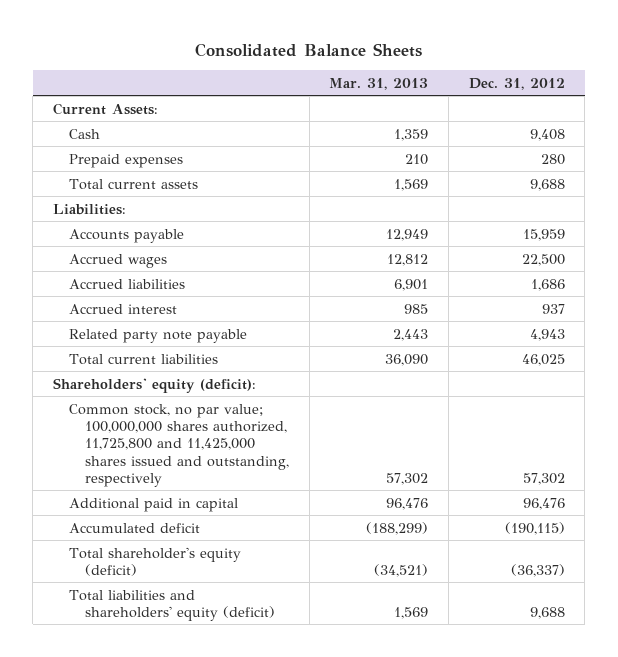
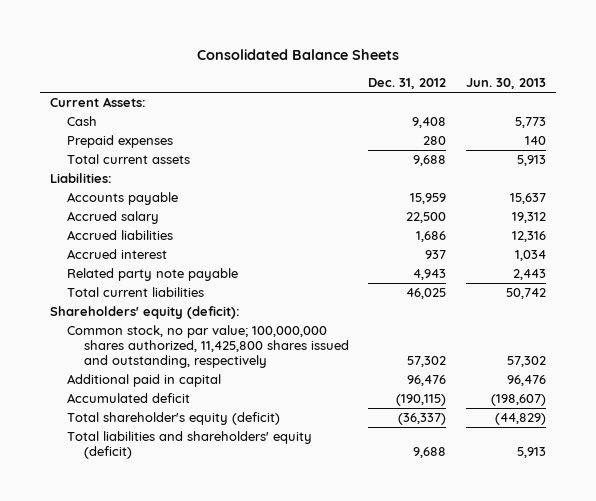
- | Mar. 31, 2013 | Dec. 31, 2012
+ | Dec. 31, 2012 | Jun. 30, 2013
- Accrued wages | 12,812 | 22,500
+ Accrued salary | 22,500 | 19,312
- Common stock, no par value; 100,000,000 shares authorized, 11,725,800 and 11,425,000 shares issued and outstanding, respectively | 57,302 | 57,302
+ Common stock, no par value; 100,000,000 shares authorized, 11,425,800 shares issued and outstanding, respectively | 57,302 | 57,302

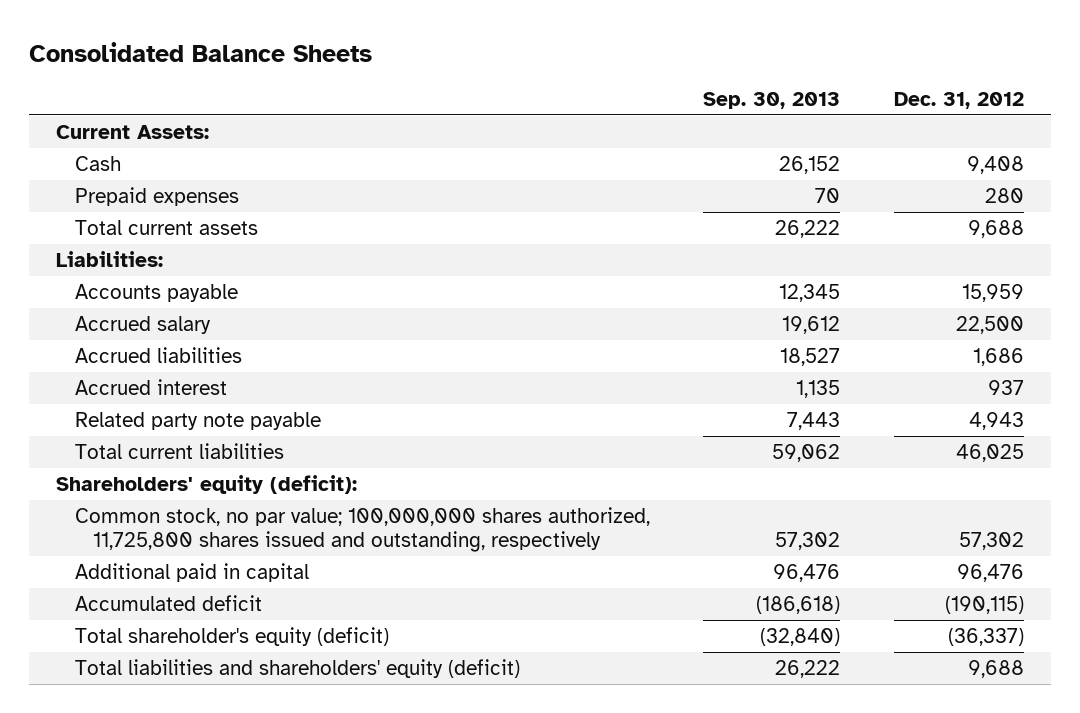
- | Dec. 31, 2012 | Jun. 30, 2013
+ | Sep. 30, 2013 | Dec. 31, 2012
- Common stock, no par value; 100,000,000 shares authorized, 11,425,800 shares issued and outstanding, respectively | 57,302 | 57,302
+ Common stock, no par value; 100,000,000 shares authorized, 11,725,800 shares issued and outstanding, respectively | 57,302 | 57,302

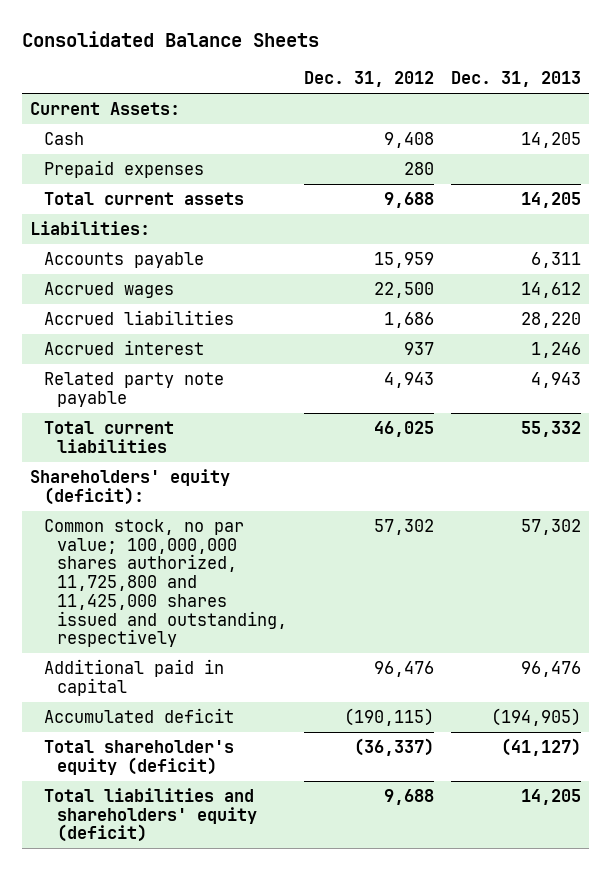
- | Sep. 30, 2013 | Dec. 31, 2012
+ | Dec. 31, 2012 | Dec. 31, 2013
- Accrued salary | 19,612 | 22,500
+ Accrued wages | 22,500 | 14,612
- Common stock, no par value; 100,000,000 shares authorized, 11,725,800 shares issued and outstanding, respectively | 57,302 | 57,302
+ Common stock, no par value; 100,000,000 shares authorized, 11,725,800 and 11,425,000 shares issued and outstanding, respectively | 57,302 | 57,302

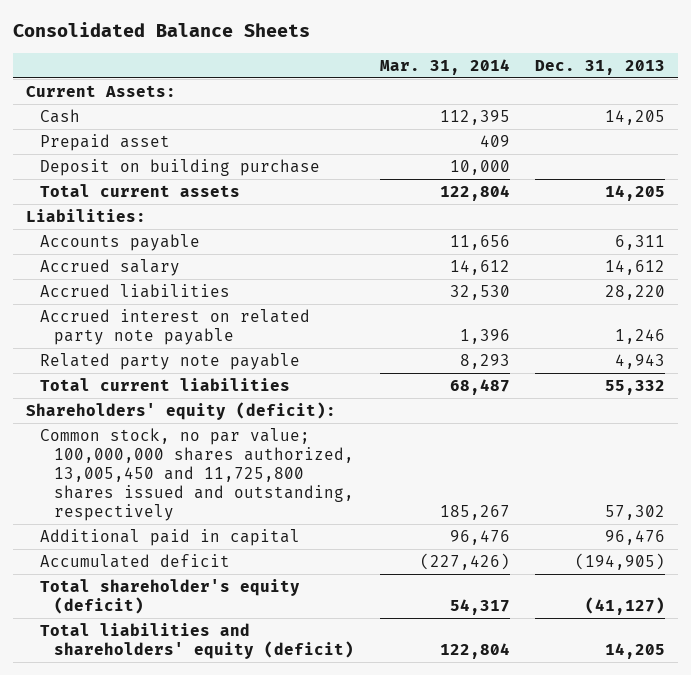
- | Dec. 31, 2012 | Dec. 31, 2013
+ | Mar. 31, 2014 | Dec. 31, 2013
- Prepaid expenses | 280 |
+ Prepaid asset | 409 |
+ Deposit on building purchase | 10,000 |
- Accrued wages | 22,500 | 14,612
+ Accrued salary | 14,612 | 14,612
- Accrued interest | 937 | 1,246
+ Accrued interest on related party note payable | 1,396 | 1,246
- Common stock, no par value; 100,000,000 shares authorized, 11,725,800 and 11,425,000 shares issued and outstanding, respectively | 57,302 | 57,302
+ Common stock, no par value; 100,000,000 shares authorized, 13,005,450 and 11,725,800 shares issued and outstanding, respectively | 185,267 | 57,302

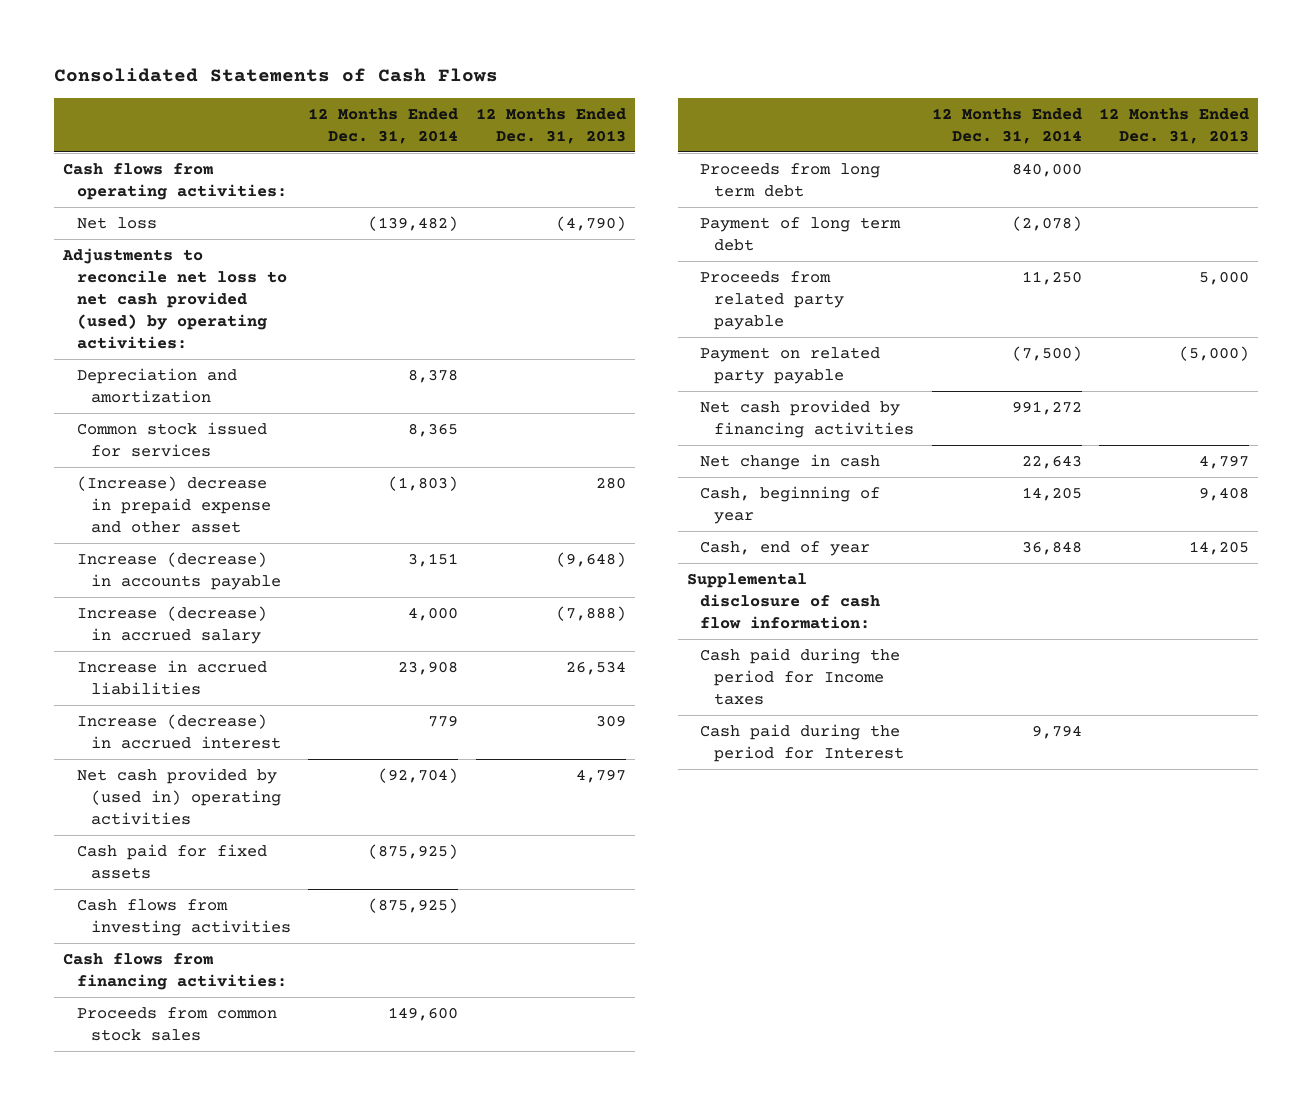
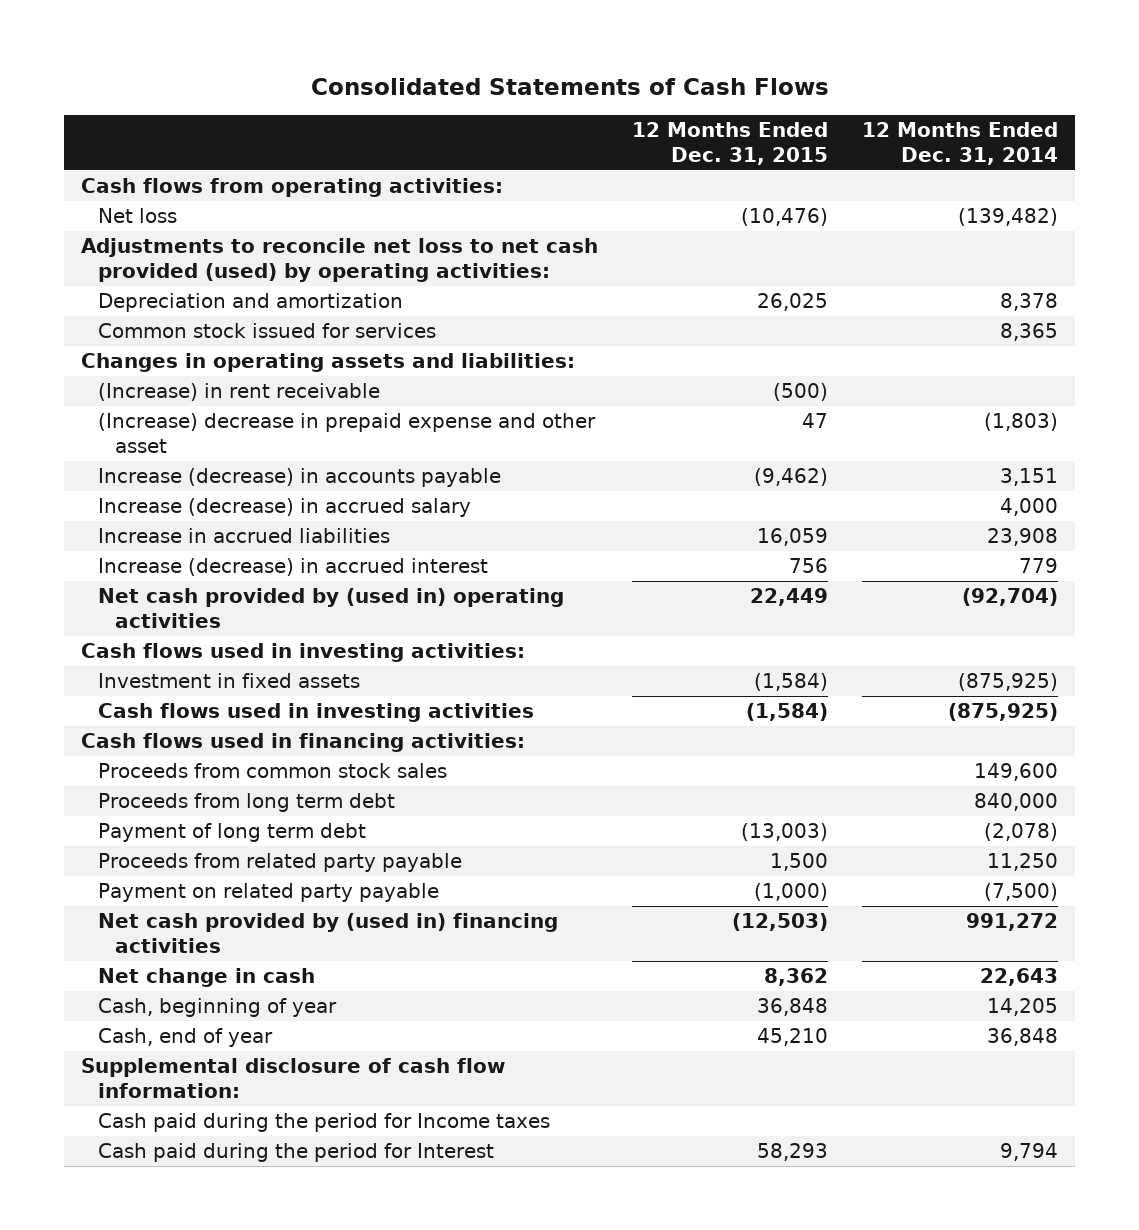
- | 12 Months Ended Dec. 31, 2014 | 12 Months Ended Dec. 31, 2013
+ | 12 Months Ended Dec. 31, 2015 | 12 Months Ended Dec. 31, 2014
+ Changes in operating assets and liabilities:
+ (Increase) in rent receivable | (500) |
- Cash paid for fixed assets | (875,925) |
- Cash flows from investing activities | (875,925) |
- Cash flows from financing activities:
+ Cash flows used in investing activities:
+ Investment in fixed assets | (1,584) | (875,925)
+ Cash flows used in investing activities | (1,584) | (875,925)
+ Cash flows used in financing activities:
- Net cash provided by financing activities | 991,272 |
+ Net cash provided by (used in) financing activities | (12,503) | 991,272

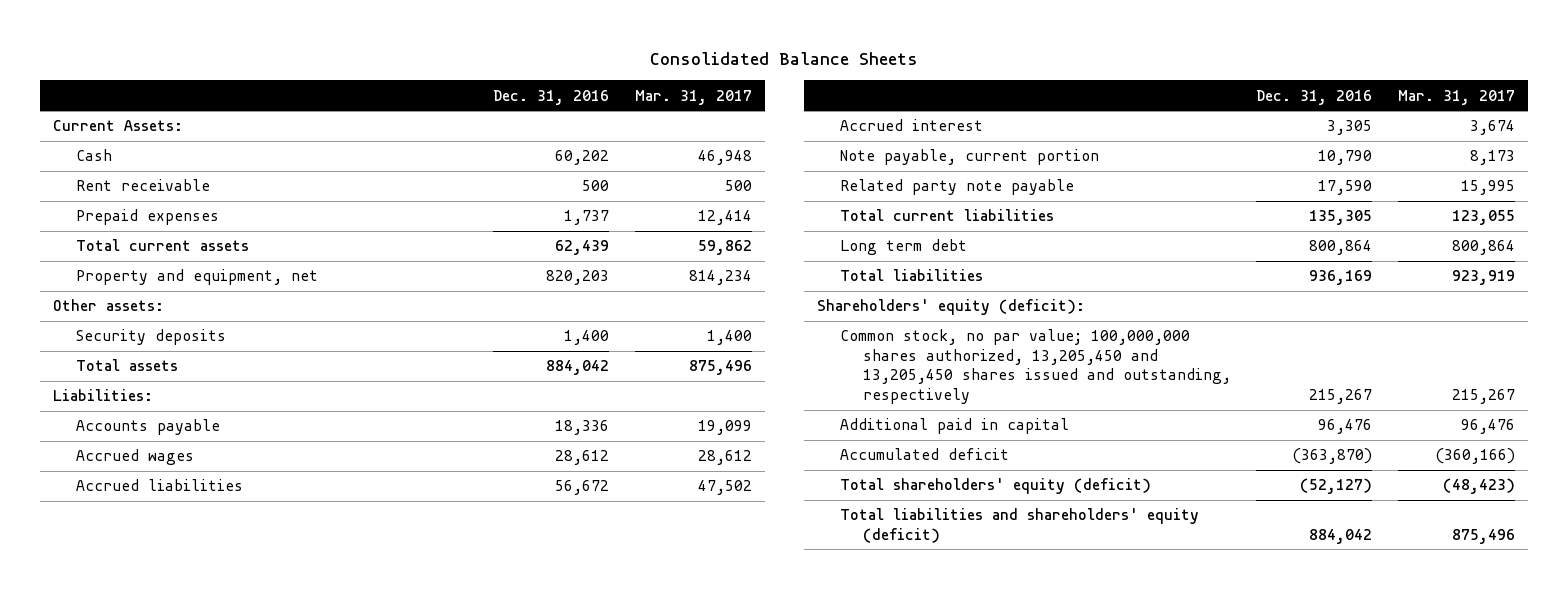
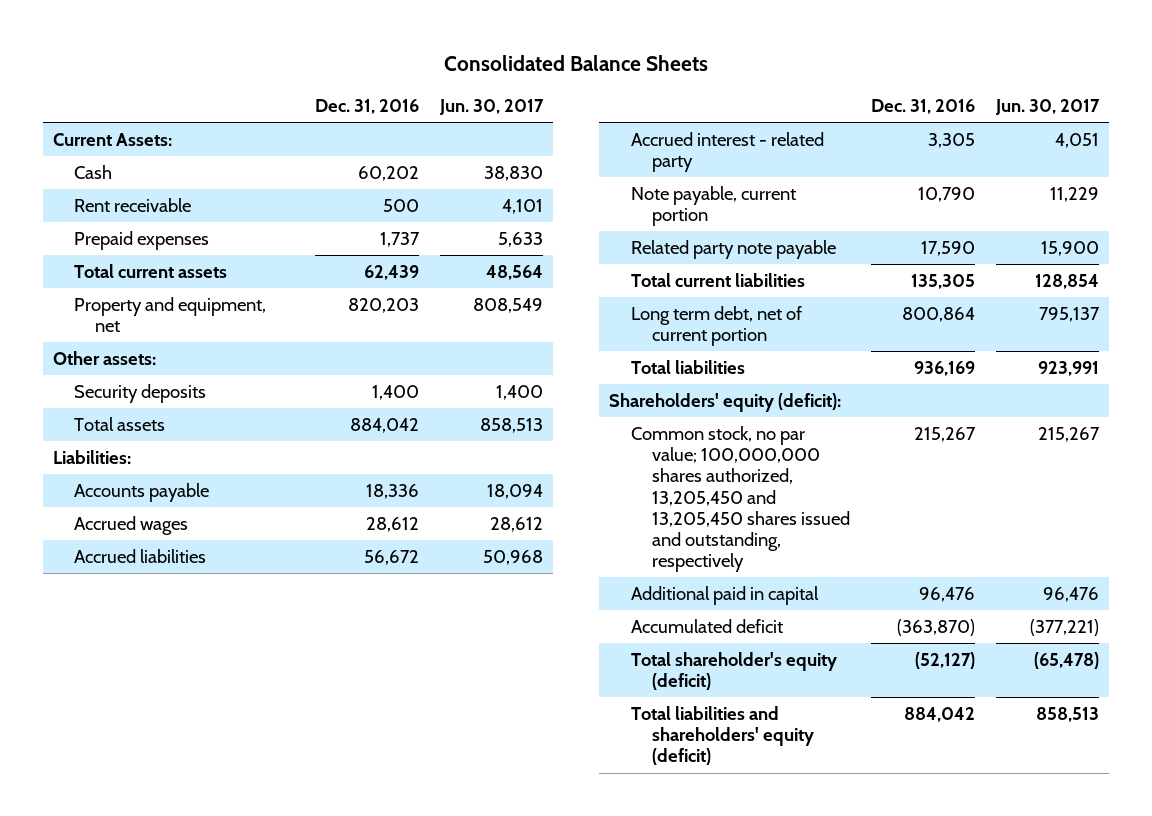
- | Dec. 31, 2016 | Mar. 31, 2017
+ | Dec. 31, 2016 | Jun. 30, 2017
- Accrued interest | 3,305 | 3,674
+ Accrued interest - related party | 3,305 | 4,051
- Long term debt | 800,864 | 800,864
+ Long term debt, net of current portion | 800,864 | 795,137
- Total shareholders' equity (deficit) | (52,127) | (48,423)
+ Total shareholder's equity (deficit) | (52,127) | (65,478)

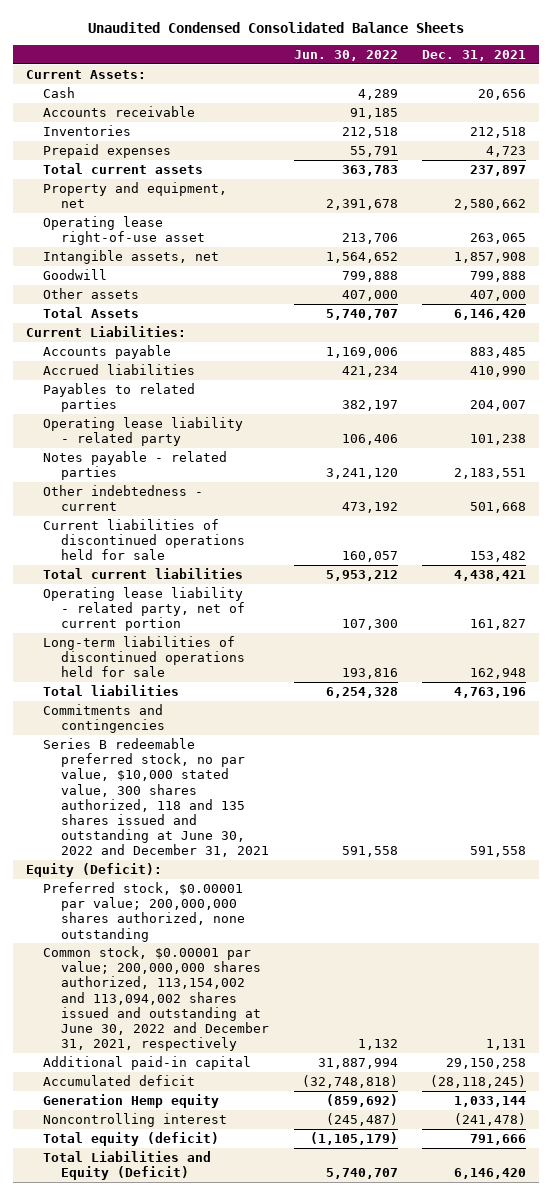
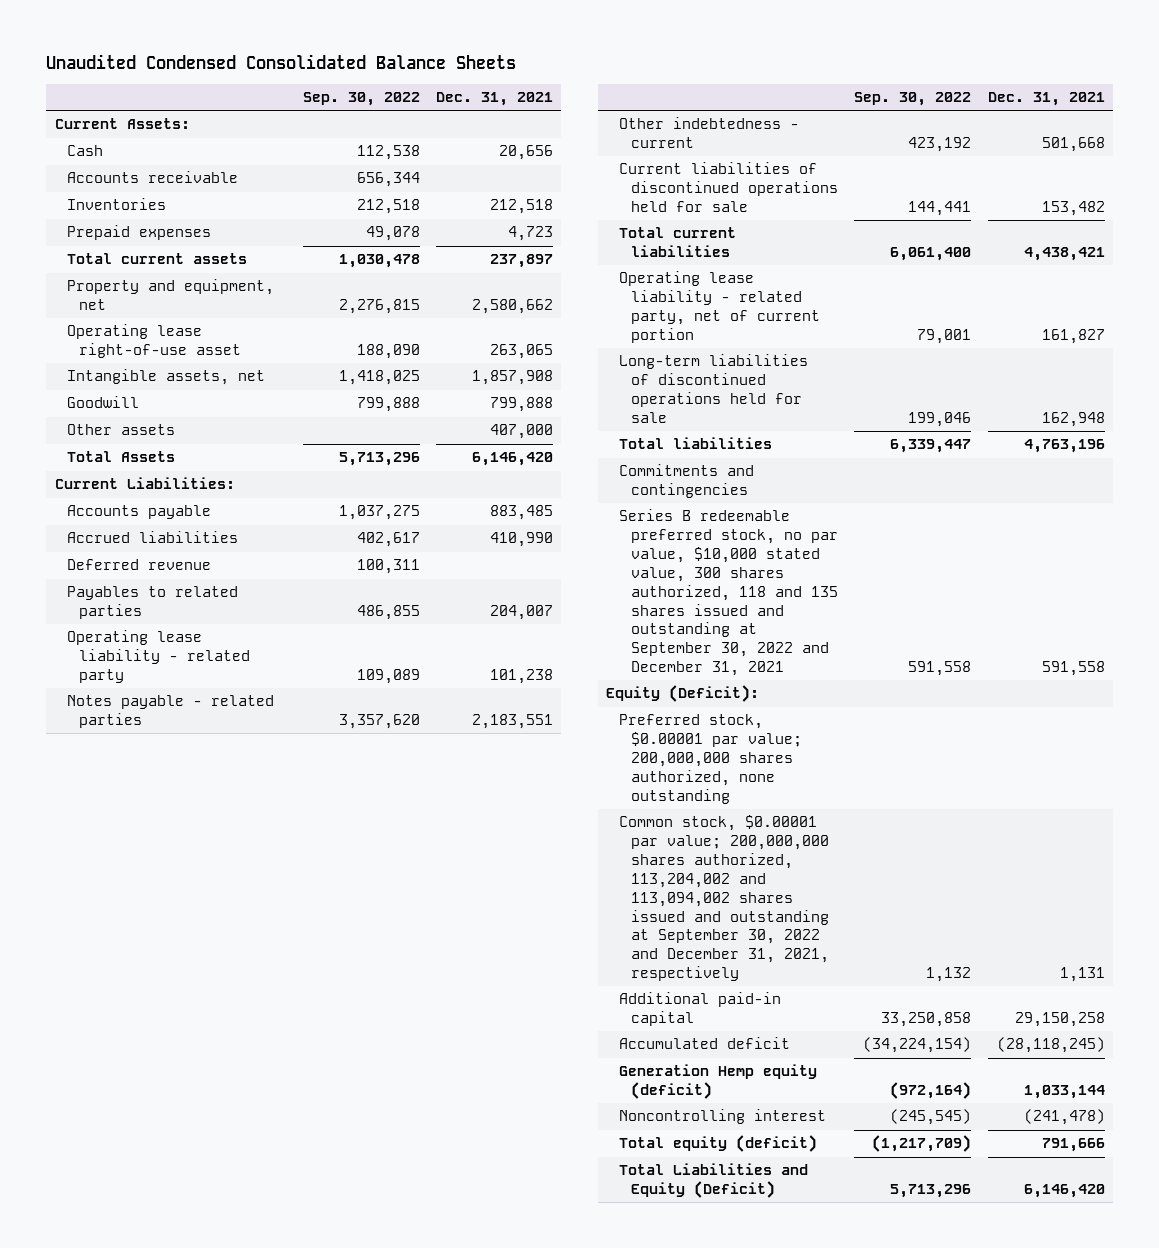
- | Jun. 30, 2022 | Dec. 31, 2021
+ | Sep. 30, 2022 | Dec. 31, 2021
+ Deferred revenue | 100,311 |
- Series B redeemable preferred stock, no par value, $10,000 stated value, 300 shares authorized, 118 and 135 shares issued and outstanding at June 30, 2022 and December 31, 2021 | 591,558 | 591,558
+ Series B redeemable preferred stock, no par value, $10,000 stated value, 300 shares authorized, 118 and 135 shares issued and outstanding at September 30, 2022 and December 31, 2021 | 591,558 | 591,558
- Common stock, $0.00001 par value; 200,000,000 shares authorized, 113,154,002 and 113,094,002 shares issued and outstanding at June 30, 2022 and December 31, 2021, respectively | 1,132 | 1,131
+ Common stock, $0.00001 par value; 200,000,000 shares authorized, 113,204,002 and 113,094,002 shares issued and outstanding at September 30, 2022 and December 31, 2021, respectively | 1,132 | 1,131
- Generation Hemp equity | (859,692) | 1,033,144
+ Generation Hemp equity (deficit) | (972,164) | 1,033,144

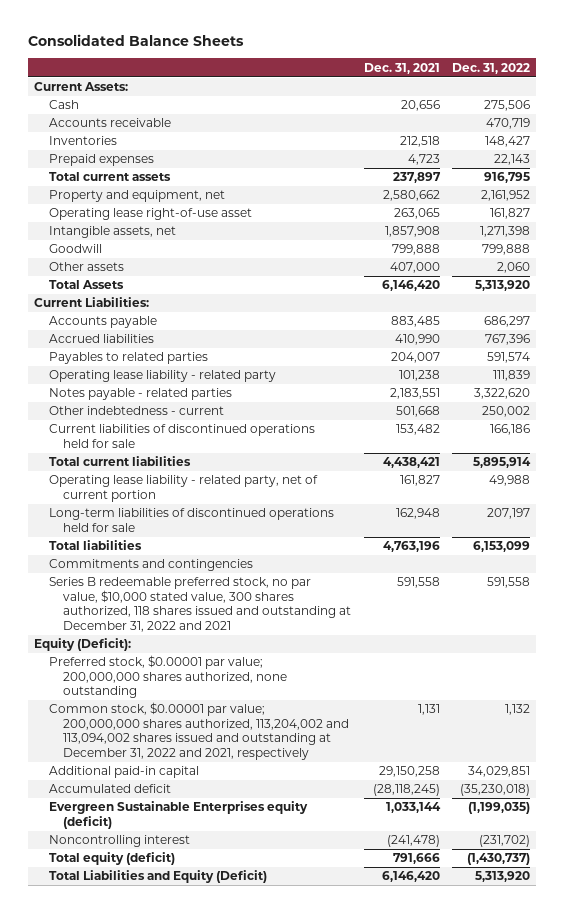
- Unaudited Condensed Consolidated Balance Sheets
+ Consolidated Balance Sheets
- | Sep. 30, 2022 | Dec. 31, 2021
+ | Dec. 31, 2021 | Dec. 31, 2022
- Deferred revenue | 100,311 |
- Series B redeemable preferred stock, no par value, $10,000 stated value, 300 shares authorized, 118 and 135 shares issued and outstanding at September 30, 2022 and December 31, 2021 | 591,558 | 591,558
+ Series B redeemable preferred stock, no par value, $10,000 stated value, 300 shares authorized, 118 shares issued and outstanding at December 31, 2022 and 2021 | 591,558 | 591,558
- Common stock, $0.00001 par value; 200,000,000 shares authorized, 113,204,002 and 113,094,002 shares issued and outstanding at September 30, 2022 and December 31, 2021, respectively | 1,132 | 1,131
+ Common stock, $0.00001 par value; 200,000,000 shares authorized, 113,204,002 and 113,094,002 shares issued and outstanding at December 31, 2022 and 2021, respectively | 1,131 | 1,132
- Generation Hemp equity (deficit) | (972,164) | 1,033,144
+ Evergreen Sustainable Enterprises equity (deficit) | 1,033,144 | (1,199,035)

